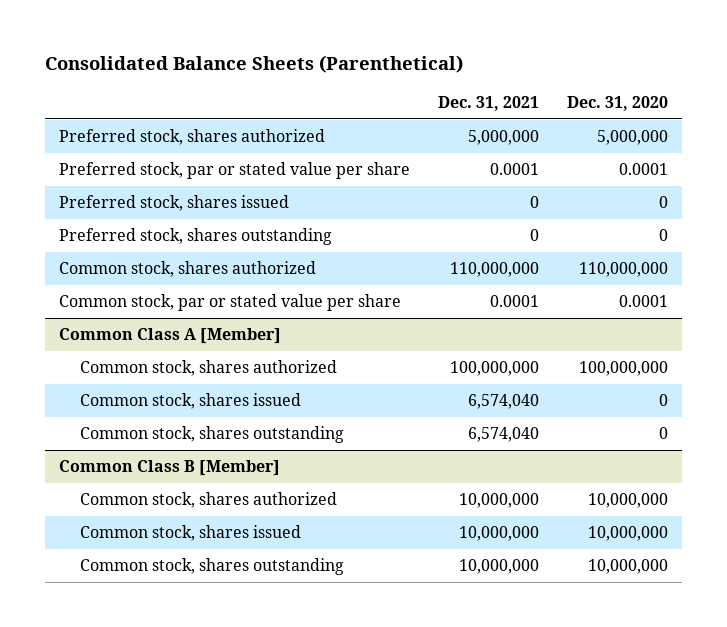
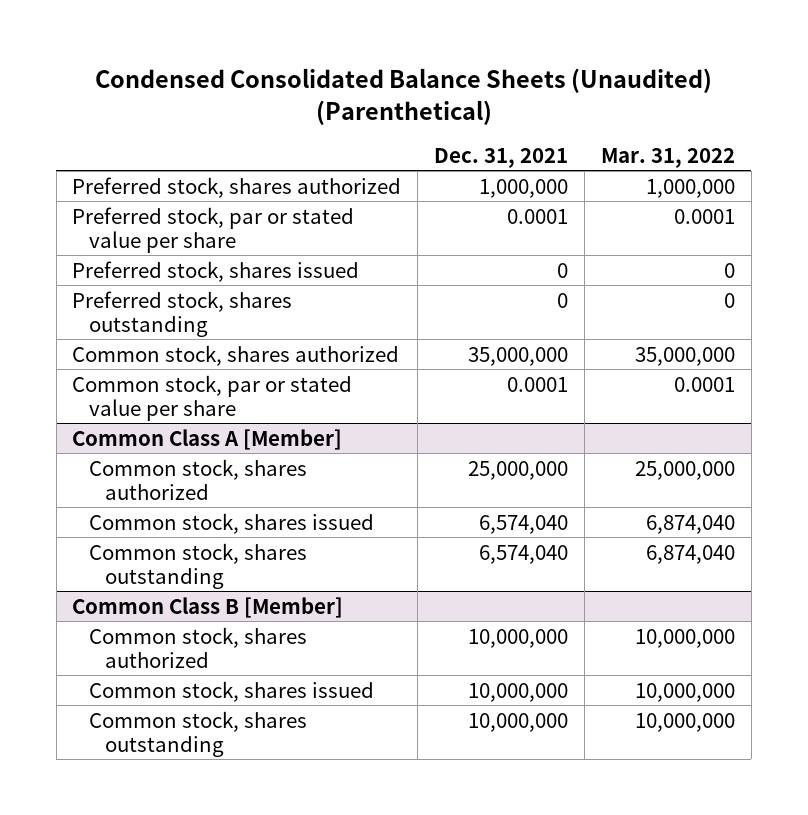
- Consolidated Balance Sheets (Parenthetical)
+ Condensed Consolidated Balance Sheets (Unaudited) (Parenthetical)
- | Dec. 31, 2021 | Dec. 31, 2020
+ | Dec. 31, 2021 | Mar. 31, 2022
- Preferred stock, shares authorized | 5,000,000 | 5,000,000
+ Preferred stock, shares authorized | 1,000,000 | 1,000,000
- Common stock, shares authorized | 110,000,000 | 110,000,000
+ Common stock, shares authorized | 35,000,000 | 35,000,000
@ Common Class A [Member]
- Common stock, shares authorized | 100,000,000 | 100,000,000
+ Common stock, shares authorized | 25,000,000 | 25,000,000

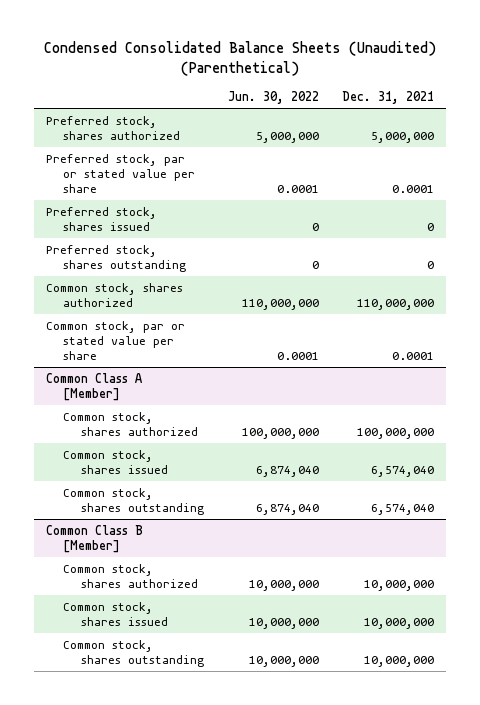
- | Dec. 31, 2021 | Mar. 31, 2022
+ | Jun. 30, 2022 | Dec. 31, 2021
- Preferred stock, shares authorized | 1,000,000 | 1,000,000
+ Preferred stock, shares authorized | 5,000,000 | 5,000,000
- Common stock, shares authorized | 35,000,000 | 35,000,000
+ Common stock, shares authorized | 110,000,000 | 110,000,000
@ Common Class A [Member]
- Common stock, shares authorized | 25,000,000 | 25,000,000
+ Common stock, shares authorized | 100,000,000 | 100,000,000

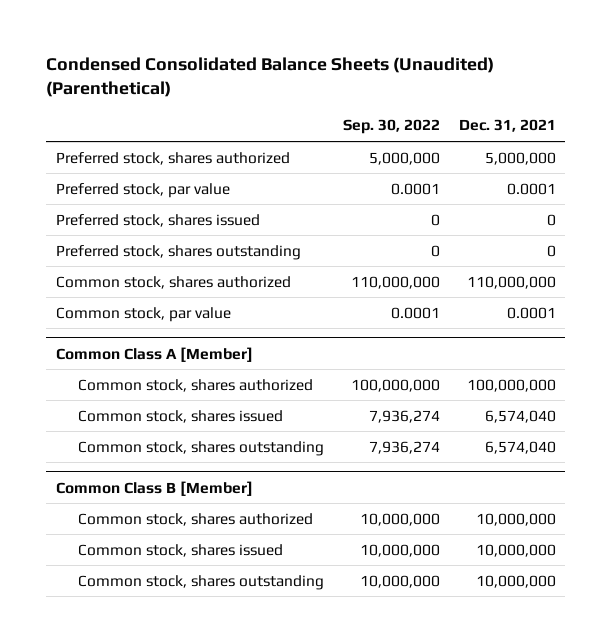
- | Jun. 30, 2022 | Dec. 31, 2021
+ | Sep. 30, 2022 | Dec. 31, 2021
- Preferred stock, par or stated value per share | 0.0001 | 0.0001
+ Preferred stock, par value | 0.0001 | 0.0001
- Common stock, par or stated value per share | 0.0001 | 0.0001
+ Common stock, par value | 0.0001 | 0.0001

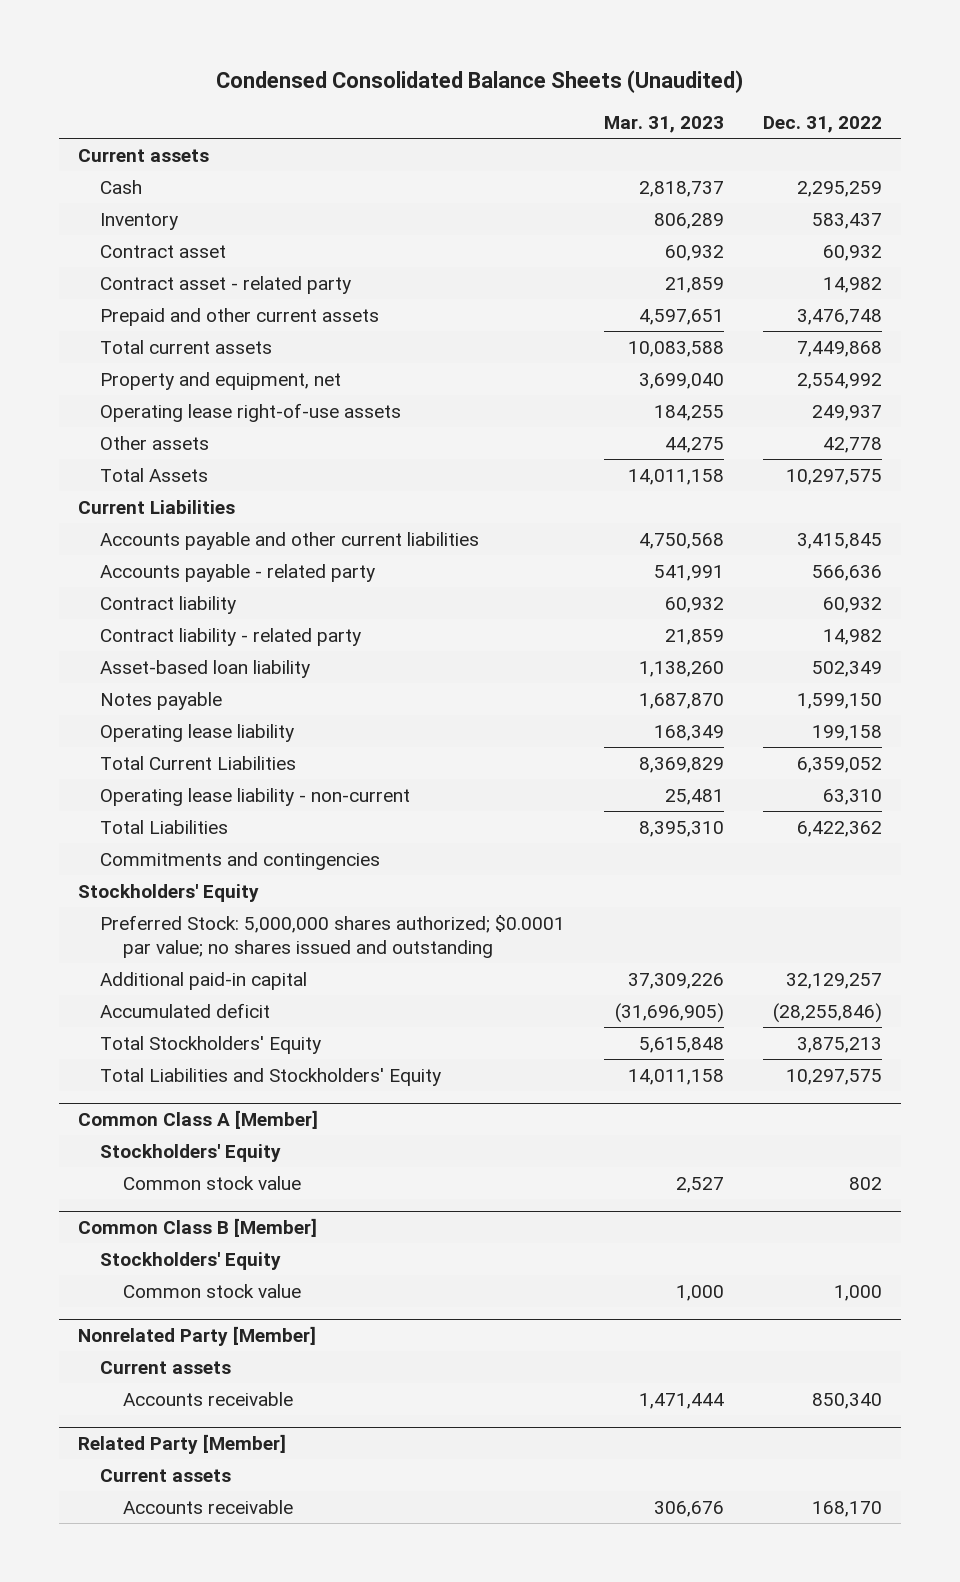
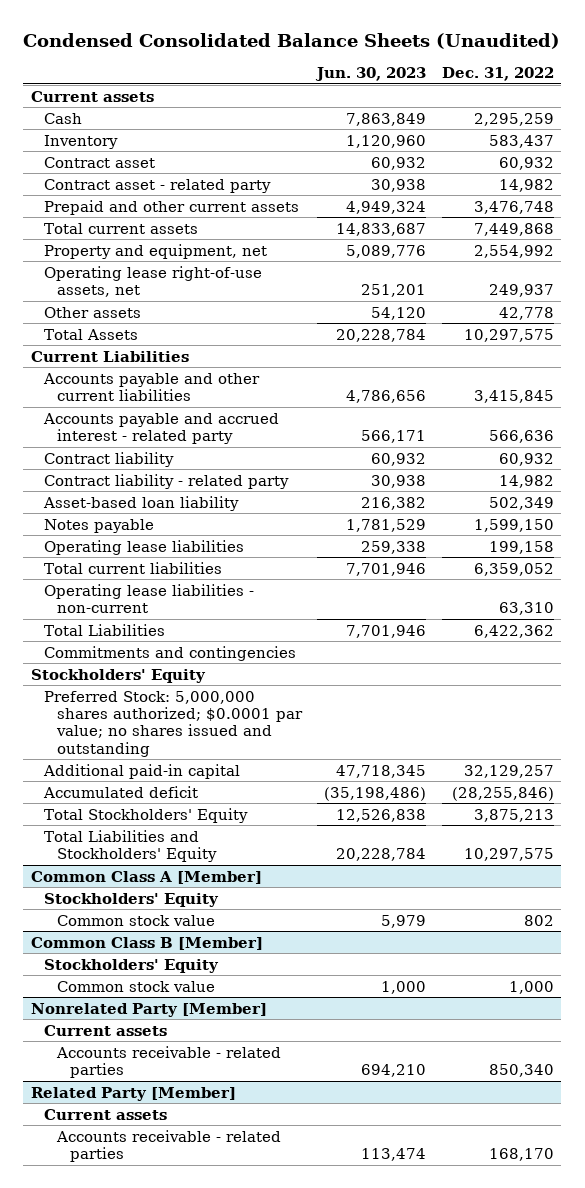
- | Mar. 31, 2023 | Dec. 31, 2022
+ | Jun. 30, 2023 | Dec. 31, 2022
- Operating lease right-of-use assets | 184,255 | 249,937
+ Operating lease right-of-use assets, net | 251,201 | 249,937
- Accounts payable - related party | 541,991 | 566,636
+ Accounts payable and accrued interest - related party | 566,171 | 566,636
- Operating lease liability | 168,349 | 199,158
- Total Current Liabilities | 8,369,829 | 6,359,052
- Operating lease liability - non-current | 25,481 | 63,310
+ Operating lease liabilities | 259,338 | 199,158
+ Total current liabilities | 7,701,946 | 6,359,052
+ Operating lease liabilities - non-current | | 63,310
@ Nonrelated Party [Member]
- Accounts receivable | 1,471,444 | 850,340
+ Accounts receivable - related parties | 694,210 | 850,340
@ Related Party [Member]
- Accounts receivable | 306,676 | 168,170
+ Accounts receivable - related parties | 113,474 | 168,170

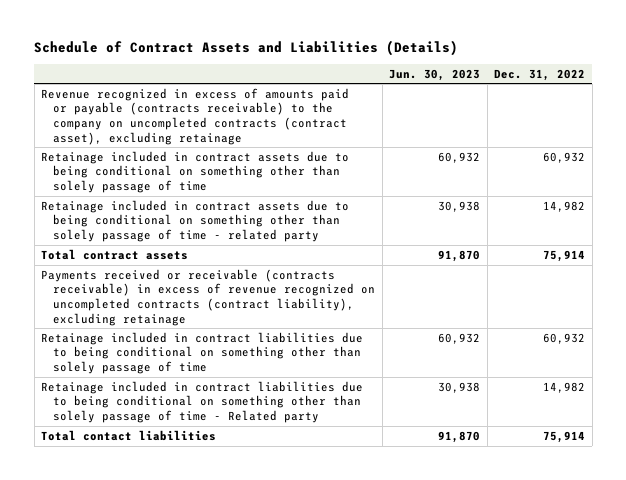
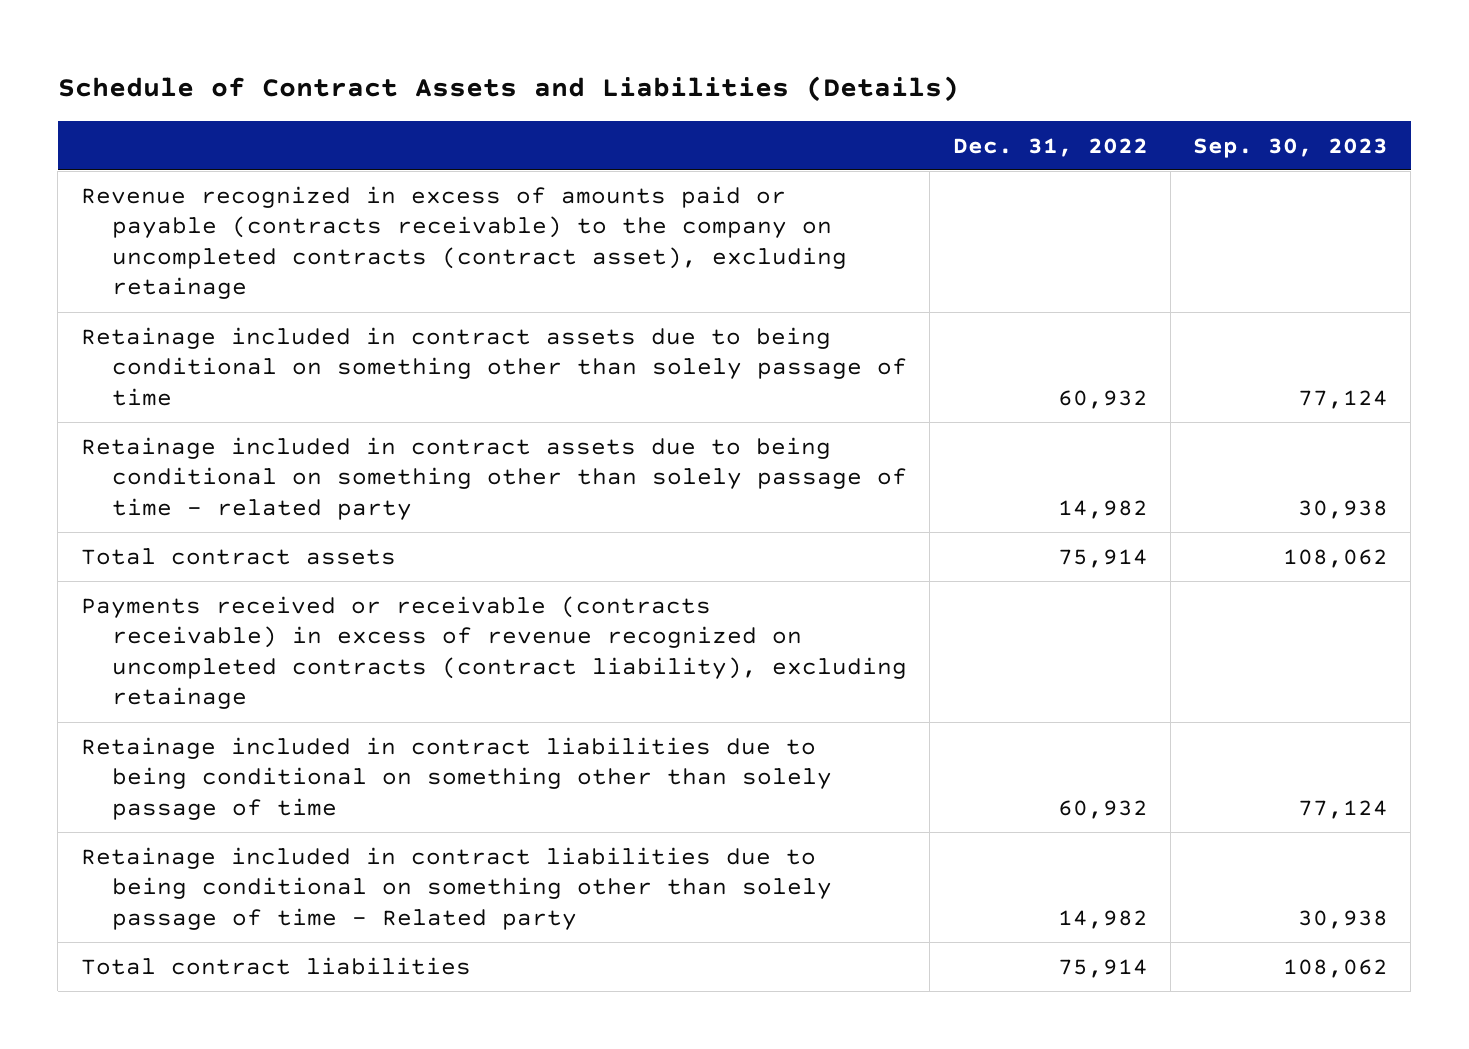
- | Jun. 30, 2023 | Dec. 31, 2022
+ | Dec. 31, 2022 | Sep. 30, 2023
- Total contact liabilities | 91,870 | 75,914
+ Total contract liabilities | 75,914 | 108,062

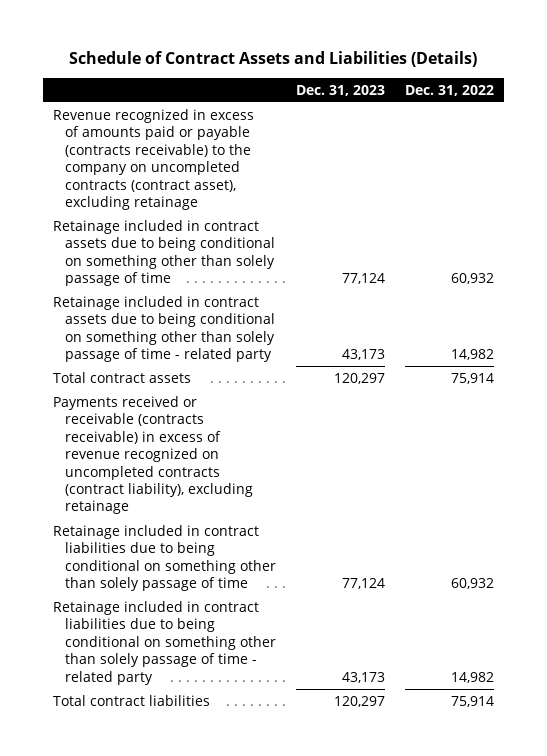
- | Dec. 31, 2022 | Sep. 30, 2023
+ | Dec. 31, 2023 | Dec. 31, 2022
- Retainage included in contract liabilities due to being conditional on something other than solely passage of time - Related party | 14,982 | 30,938
+ Retainage included in contract liabilities due to being conditional on something other than solely passage of time - related party | 43,173 | 14,982

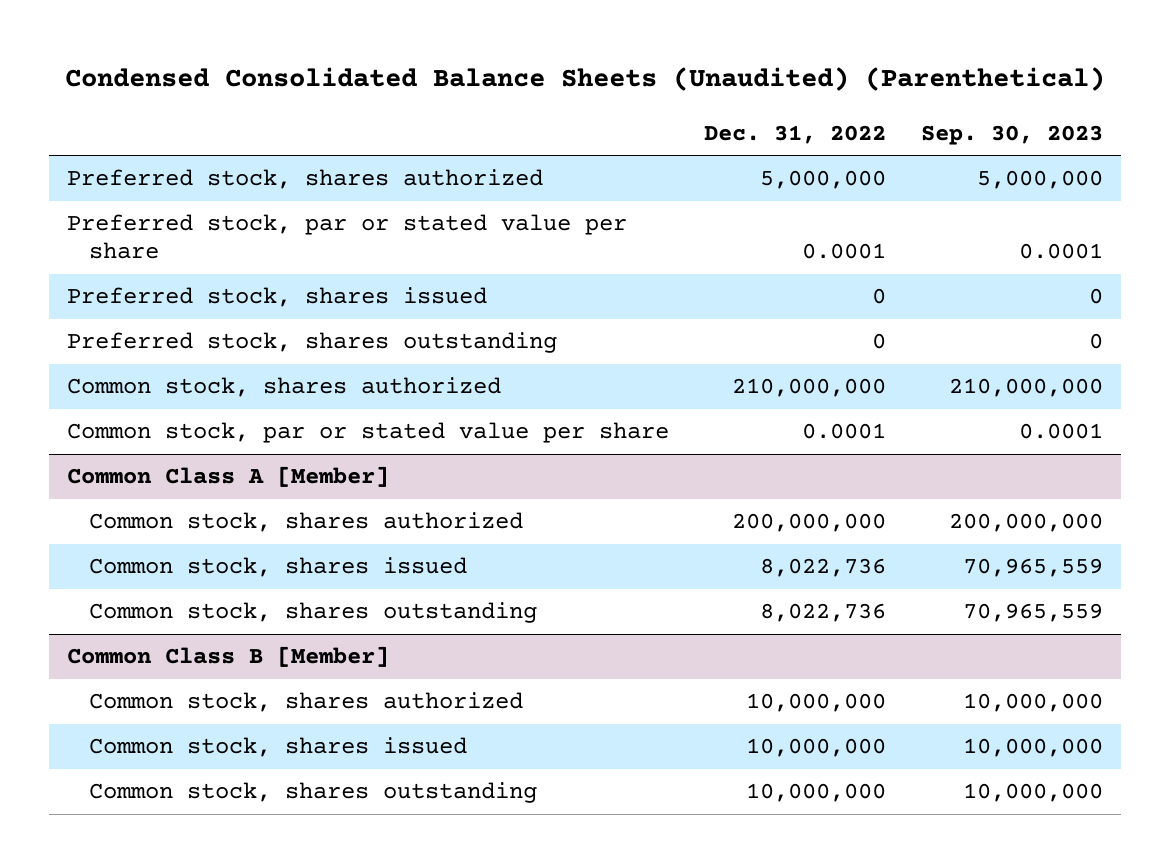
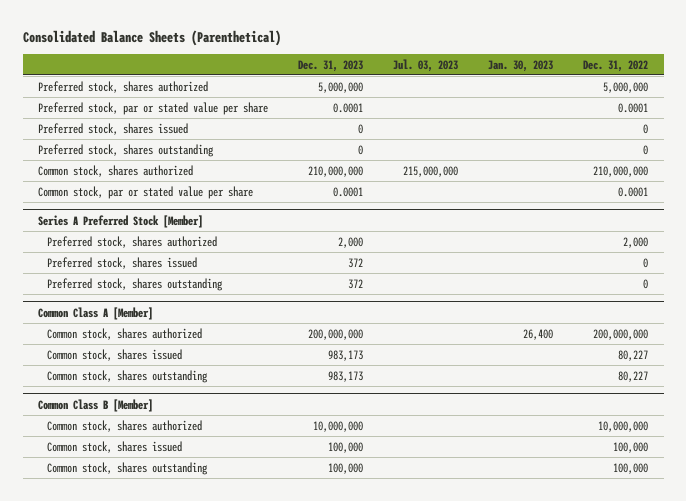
- Condensed Consolidated Balance Sheets (Unaudited) (Parenthetical)
+ Consolidated Balance Sheets (Parenthetical)
- | Dec. 31, 2022 | Sep. 30, 2023
+ | Dec. 31, 2023 | Jul. 03, 2023 | Jan. 30, 2023 | Dec. 31, 2022
+ Series A Preferred Stock [Member]
+ Preferred stock, shares authorized | 2,000 | | | 2,000
+ Preferred stock, shares issued | 372 | | | 0
+ Preferred stock, shares outstanding | 372 | | | 0
@ Common Class A [Member]
- Common stock, shares issued | 8,022,736 | 70,965,559
- Common stock, shares outstanding | 8,022,736 | 70,965,559
+ Common stock, shares issued | 983,173 | | | 80,227
+ Common stock, shares outstanding | 983,173 | | | 80,227
@ Common Class B [Member]
- Common stock, shares issued | 10,000,000 | 10,000,000
- Common stock, shares outstanding | 10,000,000 | 10,000,000
+ Common stock, shares issued | 100,000 | | | 100,000
+ Common stock, shares outstanding | 100,000 | | | 100,000

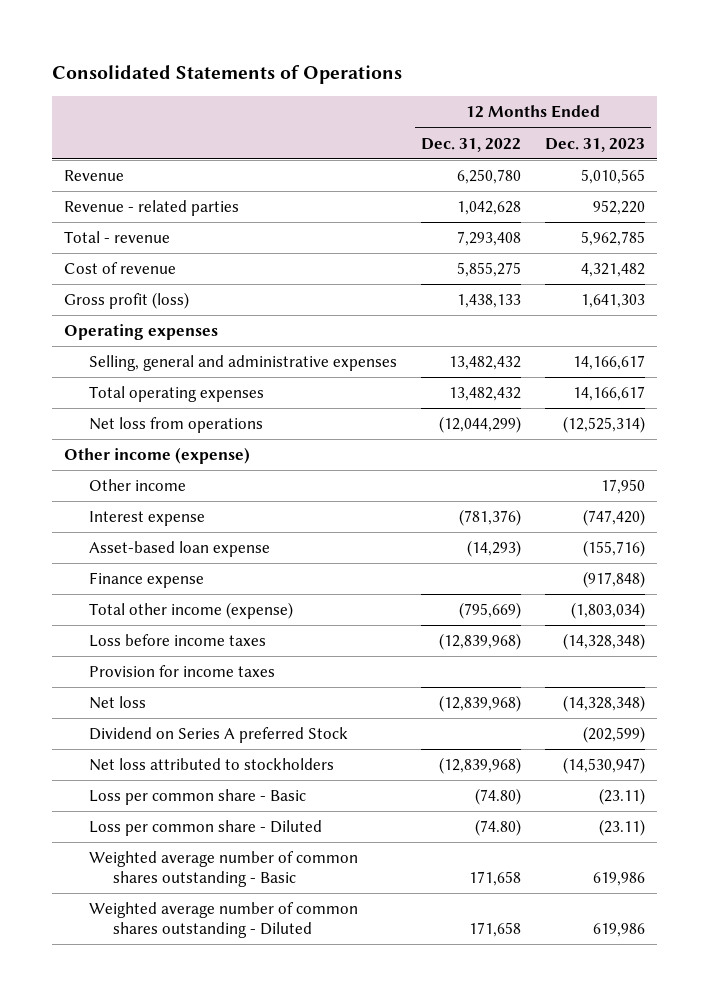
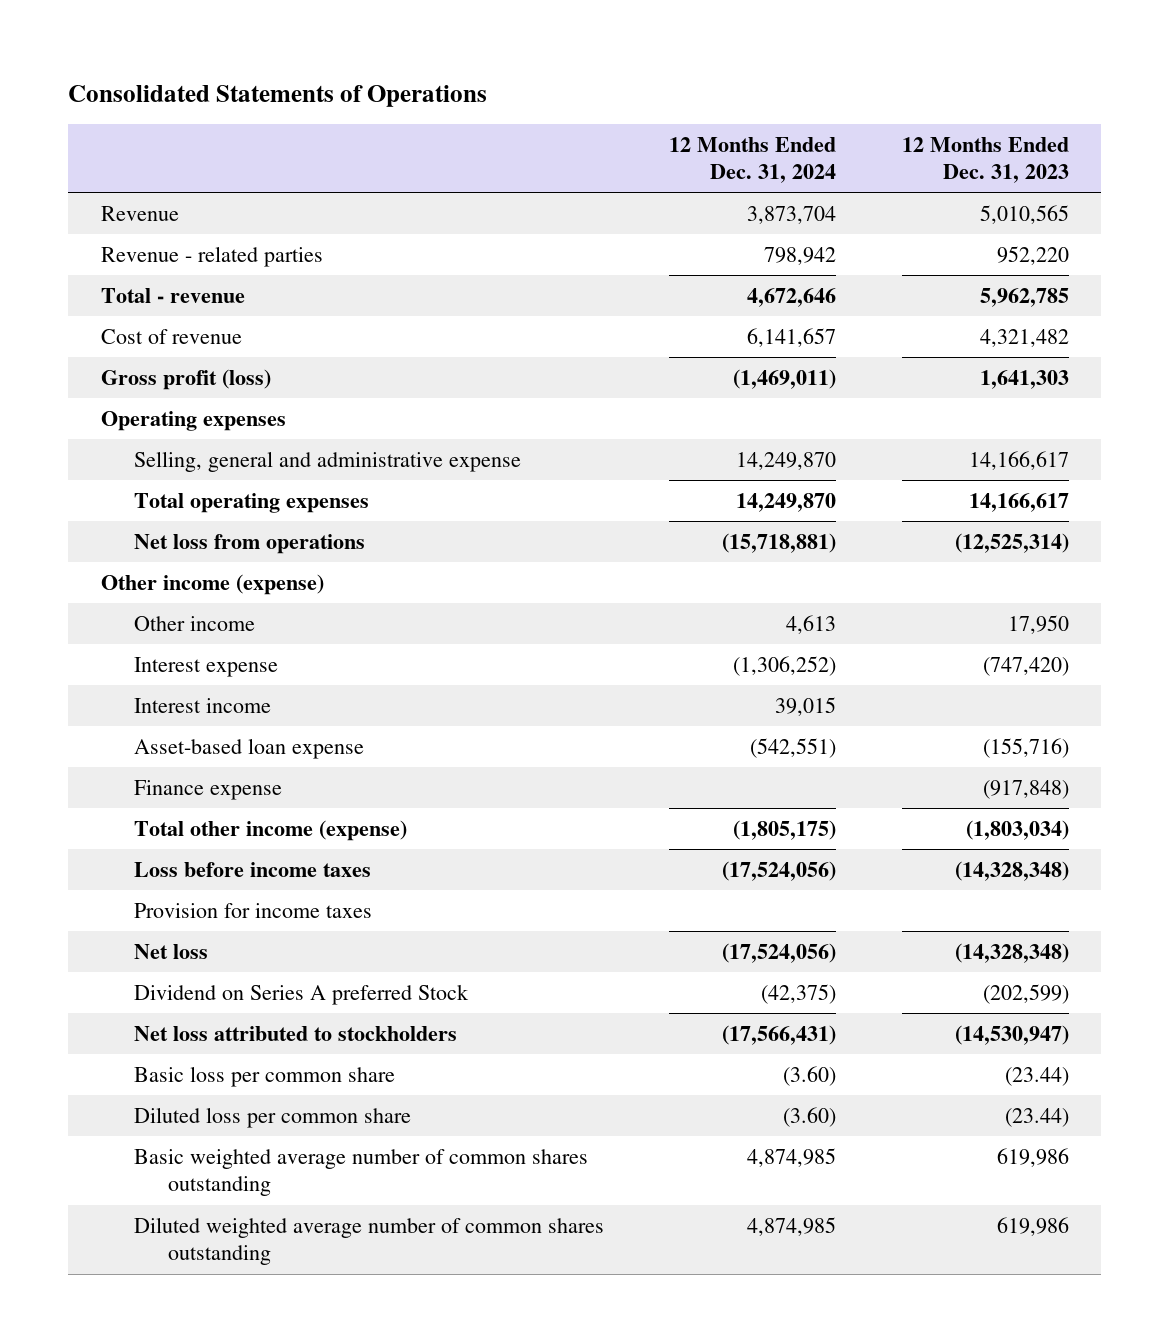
- | 12 Months Ended Dec. 31, 2022 | 12 Months Ended Dec. 31, 2023
+ | 12 Months Ended Dec. 31, 2024 | 12 Months Ended Dec. 31, 2023
- Selling, general and administrative expenses | 13,482,432 | 14,166,617
+ Selling, general and administrative expense | 14,249,870 | 14,166,617
+ Interest income | 39,015 |
- Loss per common share - Basic | (74.80) | (23.11)
- Loss per common share - Diluted | (74.80) | (23.11)
- Weighted average number of common shares outstanding - Basic | 171,658 | 619,986
- Weighted average number of common shares outstanding - Diluted | 171,658 | 619,986
+ Basic loss per common share | (3.60) | (23.44)
+ Diluted loss per common share | (3.60) | (23.44)
+ Basic weighted average number of common shares outstanding | 4,874,985 | 619,986
+ Diluted weighted average number of common shares outstanding | 4,874,985 | 619,986

